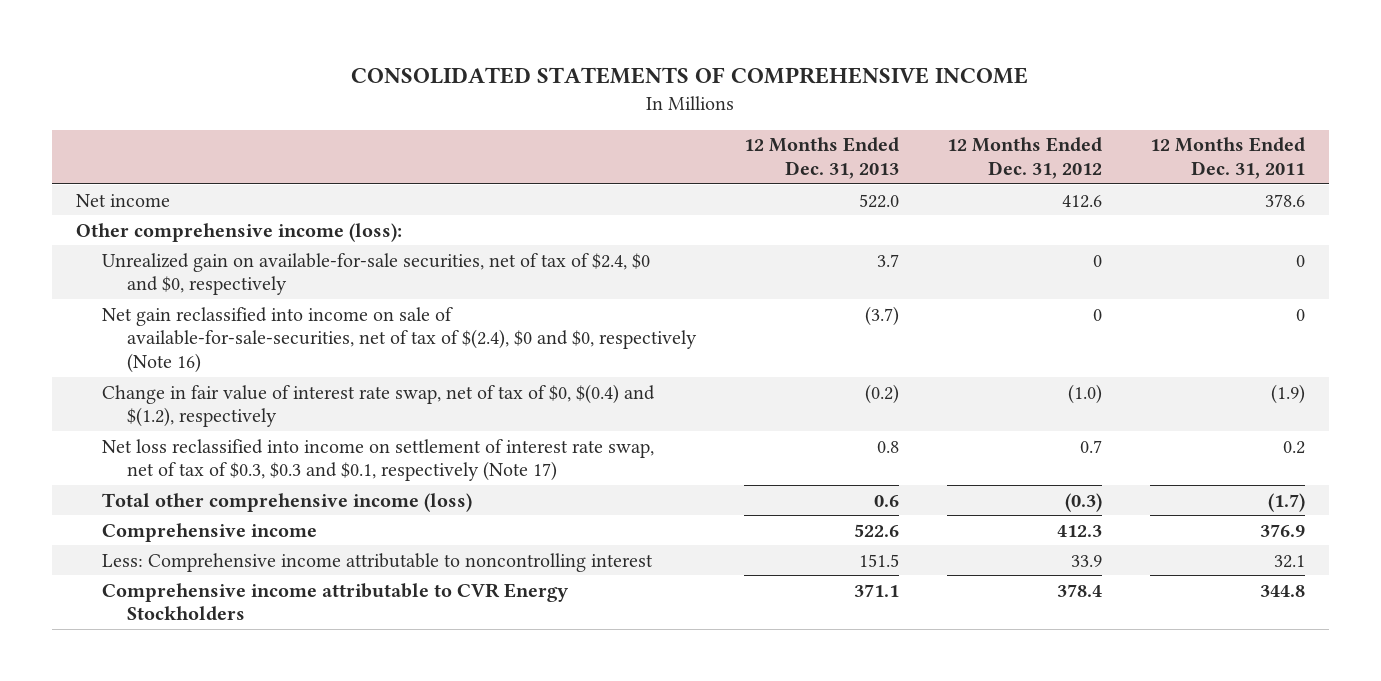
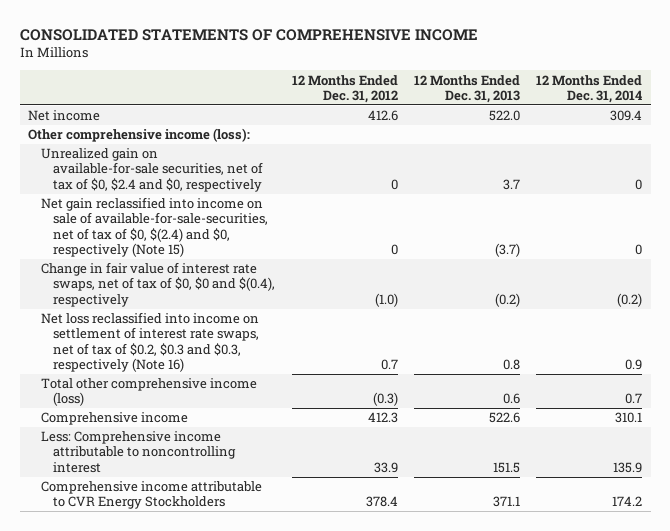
- | 12 Months Ended Dec. 31, 2013 | 12 Months Ended Dec. 31, 2012 | 12 Months Ended Dec. 31, 2011
+ | 12 Months Ended Dec. 31, 2012 | 12 Months Ended Dec. 31, 2013 | 12 Months Ended Dec. 31, 2014
- Unrealized gain on available-for-sale securities, net of tax of $2.4, $0 and $0, respectively | 3.7 | 0 | 0
- Net gain reclassified into income on sale of available-for-sale-securities, net of tax of $(2.4), $0 and $0, respectively (Note 16) | (3.7) | 0 | 0
- Change in fair value of interest rate swap, net of tax of $0, $(0.4) and $(1.2), respectively | (0.2) | (1.0) | (1.9)
- Net loss reclassified into income on settlement of interest rate swap, net of tax of $0.3, $0.3 and $0.1, respectively (Note 17) | 0.8 | 0.7 | 0.2
+ Unrealized gain on available-for-sale securities, net of tax of $0, $2.4 and $0, respectively | 0 | 3.7 | 0
+ Net gain reclassified into income on sale of available-for-sale-securities, net of tax of $0, $(2.4) and $0, respectively (Note 15) | 0 | (3.7) | 0
+ Change in fair value of interest rate swaps, net of tax of $0, $0 and $(0.4), respectively | (1.0) | (0.2) | (0.2)
+ Net loss reclassified into income on settlement of interest rate swaps, net of tax of $0.2, $0.3 and $0.3, respectively (Note 16) | 0.7 | 0.8 | 0.9

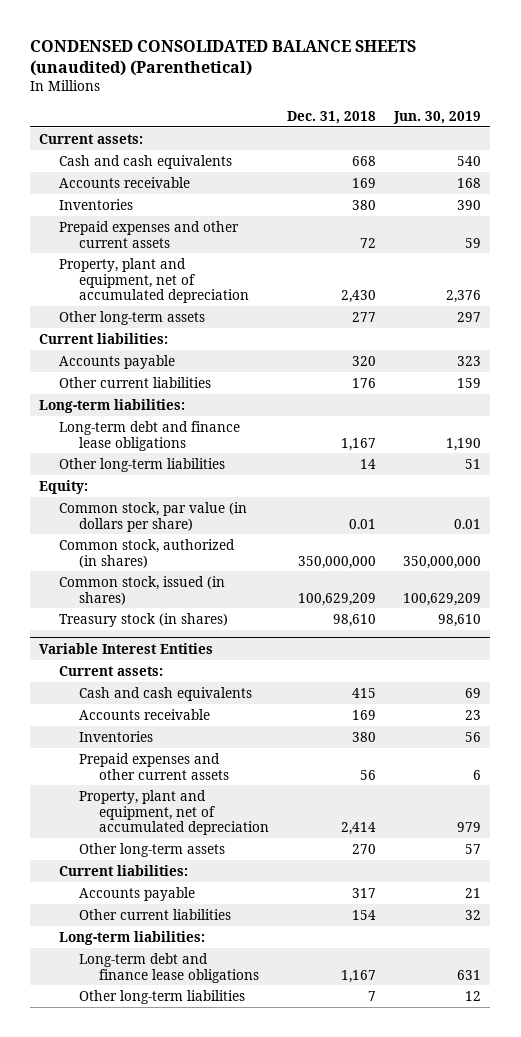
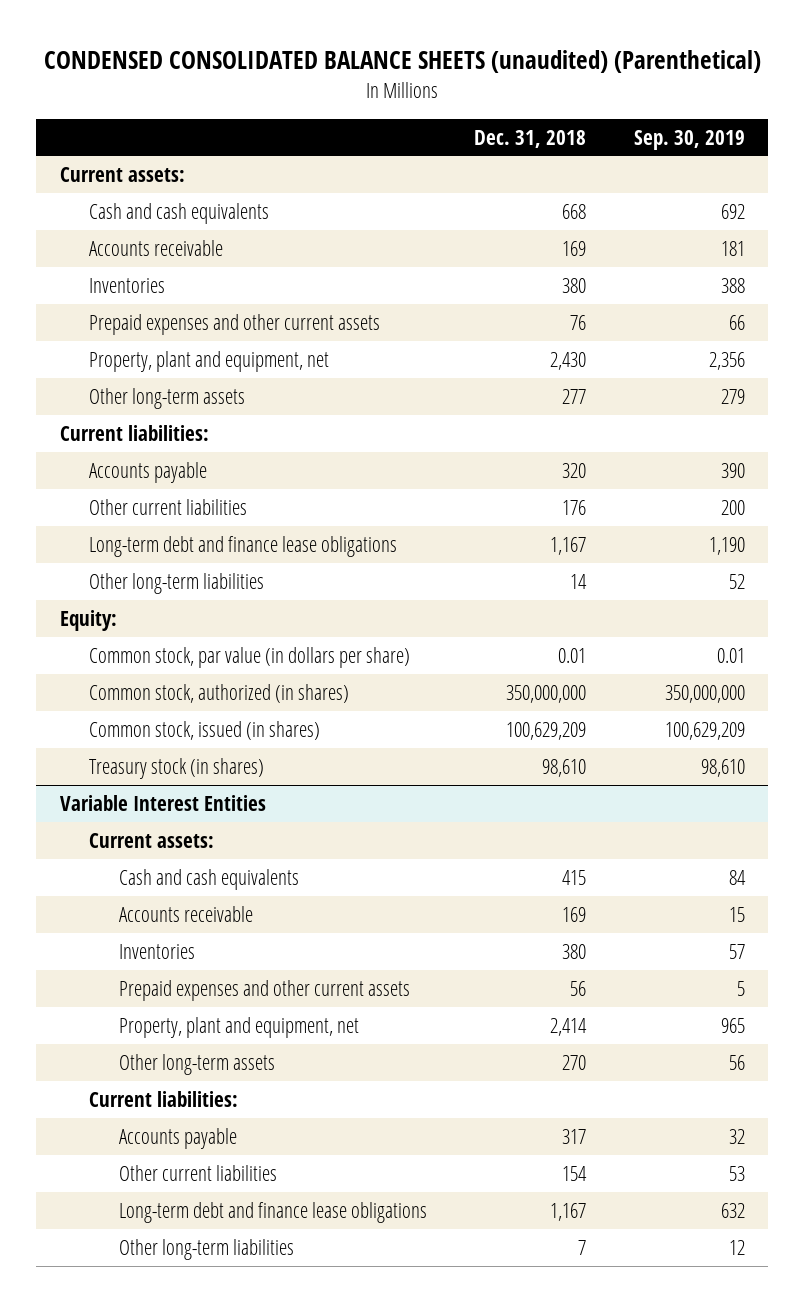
- | Dec. 31, 2018 | Jun. 30, 2019
+ | Dec. 31, 2018 | Sep. 30, 2019
- Prepaid expenses and other current assets | 72 | 59
- Property, plant and equipment, net of accumulated depreciation | 2,430 | 2,376
+ Prepaid expenses and other current assets | 76 | 66
+ Property, plant and equipment, net | 2,430 | 2,356
- Long-term liabilities:
@ Variable Interest Entities
- Property, plant and equipment, net of accumulated depreciation | 2,414 | 979
+ Property, plant and equipment, net | 2,414 | 965
- Long-term liabilities:

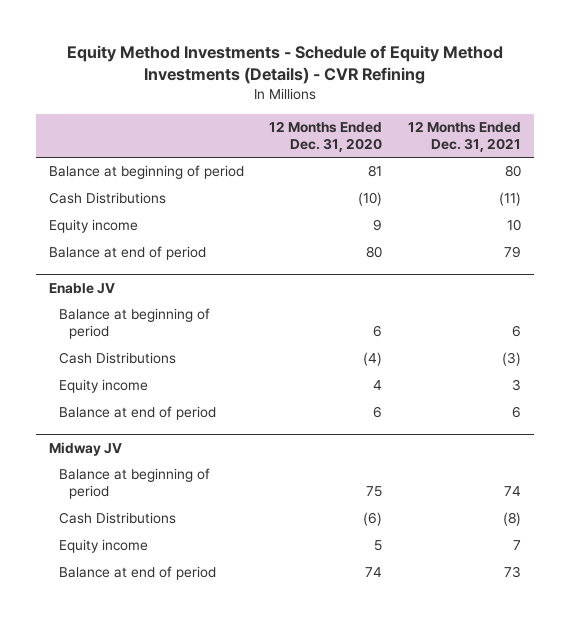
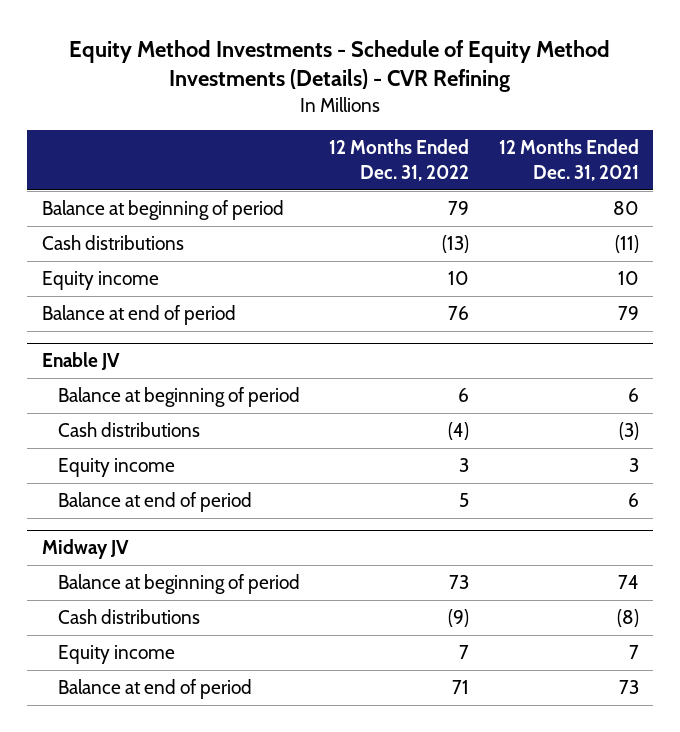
- | 12 Months Ended Dec. 31, 2020 | 12 Months Ended Dec. 31, 2021
+ | 12 Months Ended Dec. 31, 2022 | 12 Months Ended Dec. 31, 2021
- Cash Distributions | (10) | (11)
+ Cash distributions | (13) | (11)
@ Enable JV
- Cash Distributions | (4) | (3)
+ Cash distributions | (4) | (3)
@ Midway JV
- Cash Distributions | (6) | (8)
+ Cash distributions | (9) | (8)

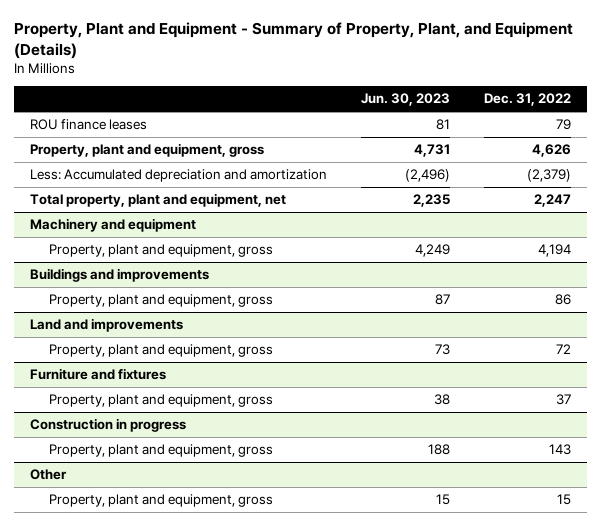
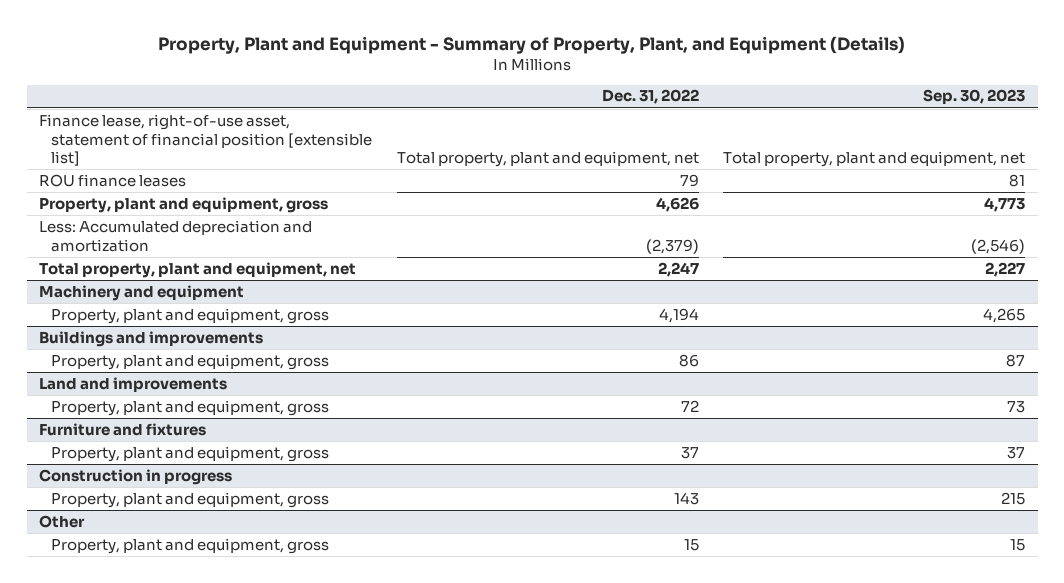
- | Jun. 30, 2023 | Dec. 31, 2022
+ | Dec. 31, 2022 | Sep. 30, 2023
+ Finance lease, right-of-use asset, statement of financial position [extensible list] | Total property, plant and equipment, net | Total property, plant and equipment, net

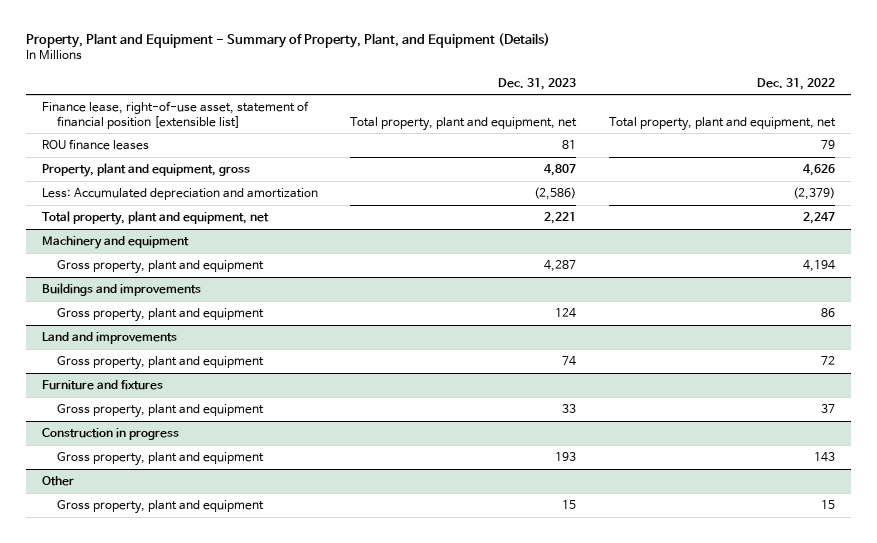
- | Dec. 31, 2022 | Sep. 30, 2023
+ | Dec. 31, 2023 | Dec. 31, 2022
@ Machinery and equipment
- Property, plant and equipment, gross | 4,194 | 4,265
+ Gross property, plant and equipment | 4,287 | 4,194
@ Buildings and improvements
- Property, plant and equipment, gross | 86 | 87
+ Gross property, plant and equipment | 124 | 86
@ Land and improvements
- Property, plant and equipment, gross | 72 | 73
+ Gross property, plant and equipment | 74 | 72
@ Furniture and fixtures
- Property, plant and equipment, gross | 37 | 37
+ Gross property, plant and equipment | 33 | 37
@ Construction in progress
- Property, plant and equipment, gross | 143 | 215
+ Gross property, plant and equipment | 193 | 143
@ Other
- Property, plant and equipment, gross | 15 | 15
+ Gross property, plant and equipment | 15 | 15

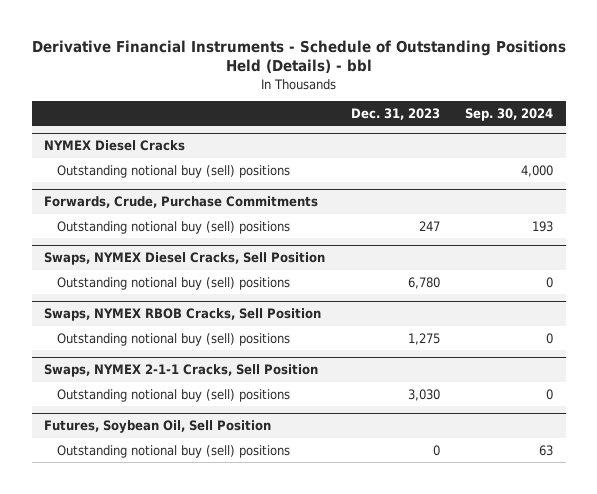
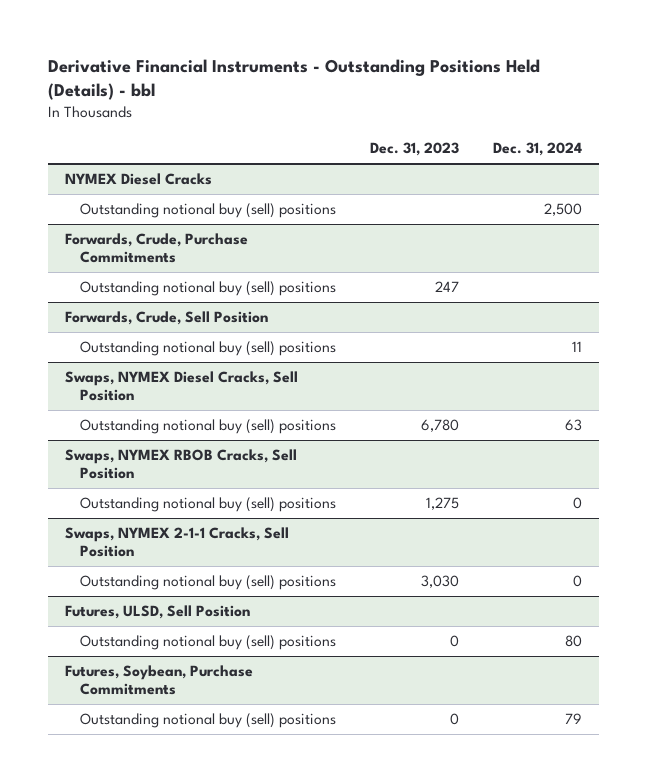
- Derivative Financial Instruments - Schedule of Outstanding Positions Held (Details) - bbl
+ Derivative Financial Instruments - Outstanding Positions Held (Details) - bbl
- | Dec. 31, 2023 | Sep. 30, 2024
+ | Dec. 31, 2023 | Dec. 31, 2024
+ Forwards, Crude, Sell Position
+ Outstanding notional buy (sell) positions | | 11
- Futures, Soybean Oil, Sell Position
+ Futures, ULSD, Sell Position
+ Futures, Soybean, Purchase Commitments
+ Outstanding notional buy (sell) positions | 0 | 79

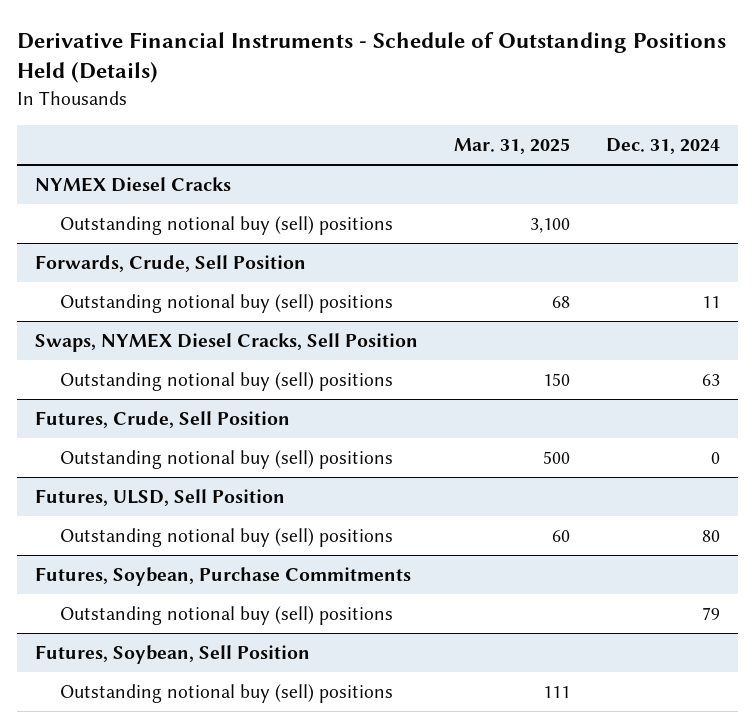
- Derivative Financial Instruments - Outstanding Positions Held (Details) - bbl
+ Derivative Financial Instruments - Schedule of Outstanding Positions Held (Details)
- | Dec. 31, 2023 | Dec. 31, 2024
+ | Mar. 31, 2025 | Dec. 31, 2024
@ NYMEX Diesel Cracks
- Outstanding notional buy (sell) positions | | 2,500
- Forwards, Crude, Purchase Commitments
- Swaps, NYMEX RBOB Cracks, Sell Position
- Outstanding notional buy (sell) positions | 1,275 | 0
- Swaps, NYMEX 2-1-1 Cracks, Sell Position
+ Futures, Crude, Sell Position
+ Futures, Soybean, Sell Position
+ Outstanding notional buy (sell) positions | 111 |

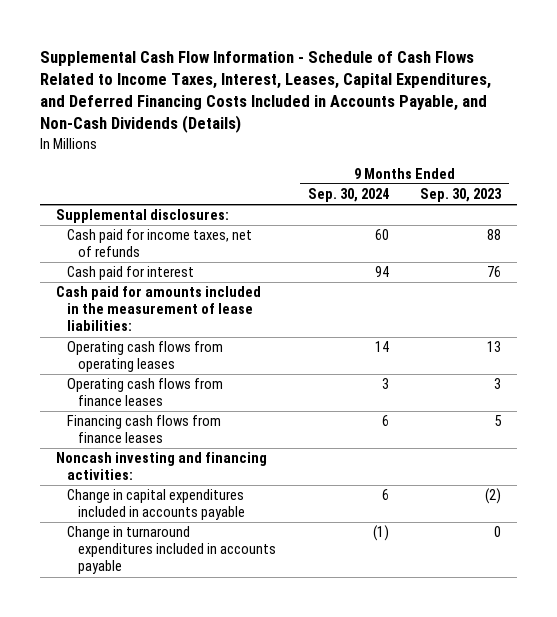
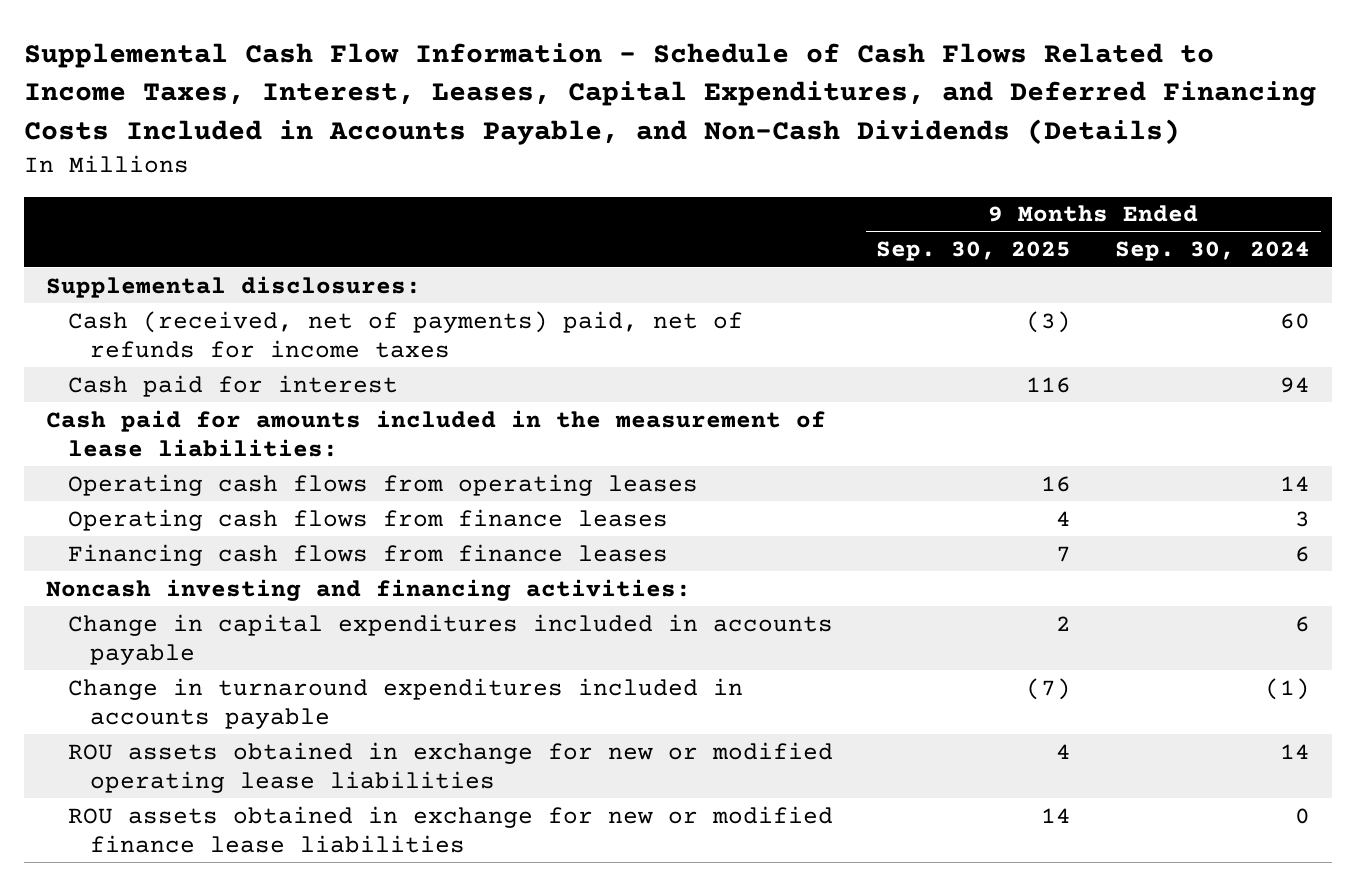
- | 9 Months Ended Sep. 30, 2024 | 9 Months Ended Sep. 30, 2023
+ | 9 Months Ended Sep. 30, 2025 | 9 Months Ended Sep. 30, 2024
- Cash paid for income taxes, net of refunds | 60 | 88
+ Cash (received, net of payments) paid, net of refunds for income taxes | (3) | 60
+ ROU assets obtained in exchange for new or modified operating lease liabilities | 4 | 14
+ ROU assets obtained in exchange for new or modified finance lease liabilities | 14 | 0

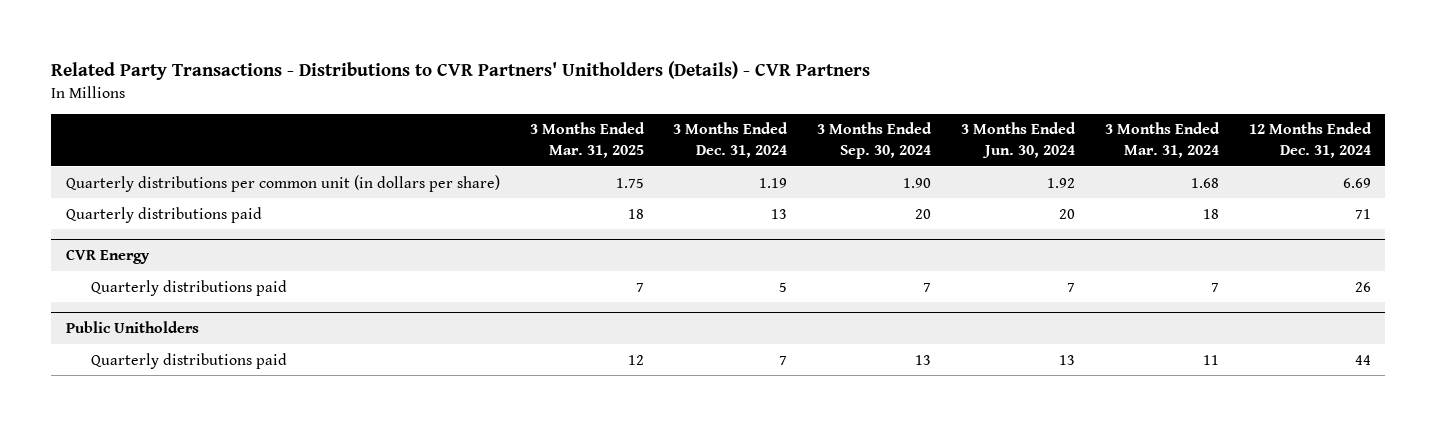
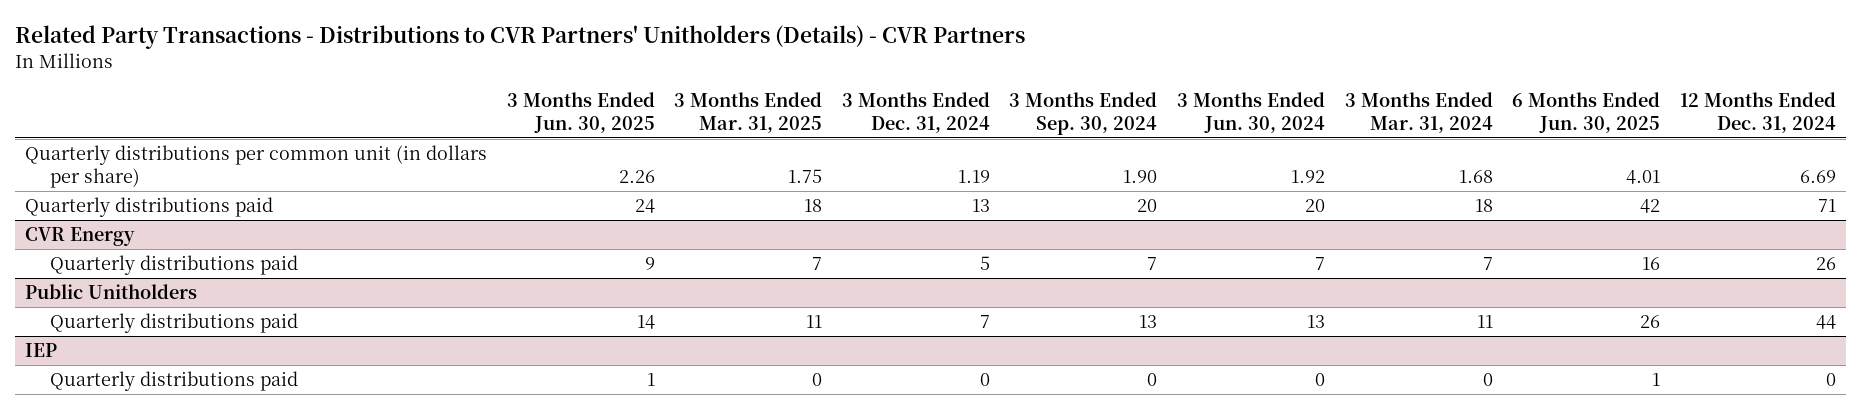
- | 3 Months Ended Mar. 31, 2025 | 3 Months Ended Dec. 31, 2024 | 3 Months Ended Sep. 30, 2024 | 3 Months Ended Jun. 30, 2024 | 3 Months Ended Mar. 31, 2024 | 12 Months Ended Dec. 31, 2024
+ | 3 Months Ended Jun. 30, 2025 | 3 Months Ended Mar. 31, 2025 | 3 Months Ended Dec. 31, 2024 | 3 Months Ended Sep. 30, 2024 | 3 Months Ended Jun. 30, 2024 | 3 Months Ended Mar. 31, 2024 | 6 Months Ended Jun. 30, 2025 | 12 Months Ended Dec. 31, 2024
@ Public Unitholders
- Quarterly distributions paid | 12 | 7 | 13 | 13 | 11 | 44
+ Quarterly distributions paid | 14 | 11 | 7 | 13 | 13 | 11 | 26 | 44
+ IEP
+ Quarterly distributions paid | 1 | 0 | 0 | 0 | 0 | 0 | 1 | 0

